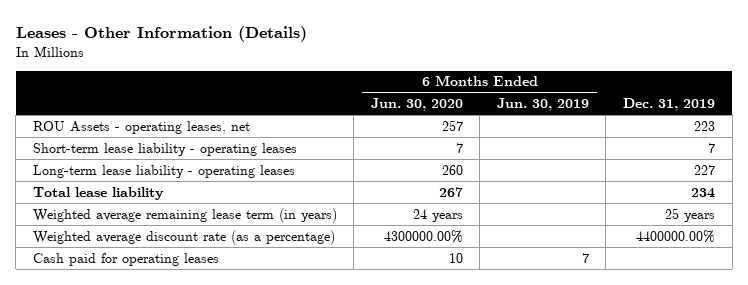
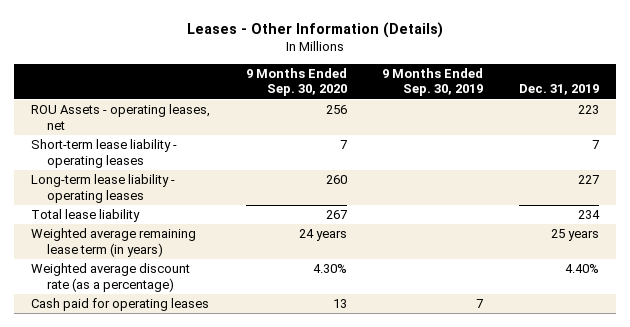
- | 6 Months Ended Jun. 30, 2020 | 6 Months Ended Jun. 30, 2019 | Dec. 31, 2019
+ | 9 Months Ended Sep. 30, 2020 | 9 Months Ended Sep. 30, 2019 | Dec. 31, 2019
- Weighted average discount rate (as a percentage) | 4300000.00% | | 4400000.00%
+ Weighted average discount rate (as a percentage) | 4.30% | | 4.40%

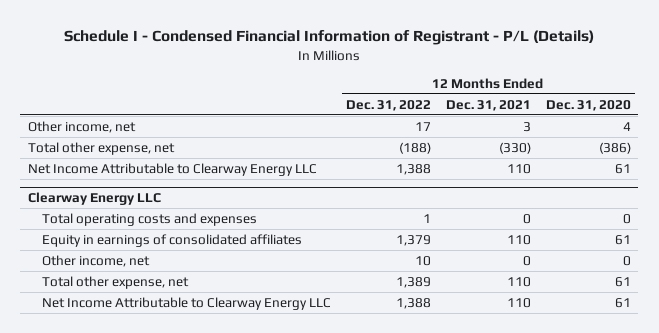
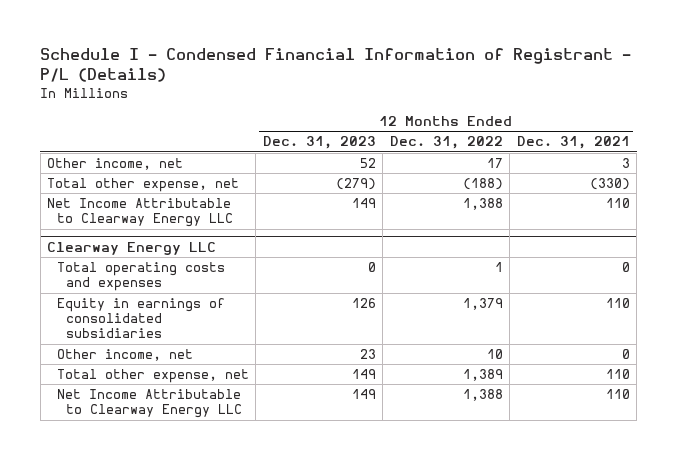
- | 12 Months Ended Dec. 31, 2022 | 12 Months Ended Dec. 31, 2021 | 12 Months Ended Dec. 31, 2020
+ | 12 Months Ended Dec. 31, 2023 | 12 Months Ended Dec. 31, 2022 | 12 Months Ended Dec. 31, 2021
@ Clearway Energy LLC
- Equity in earnings of consolidated affiliates | 1,379 | 110 | 61
+ Equity in earnings of consolidated subsidiaries | 126 | 1,379 | 110

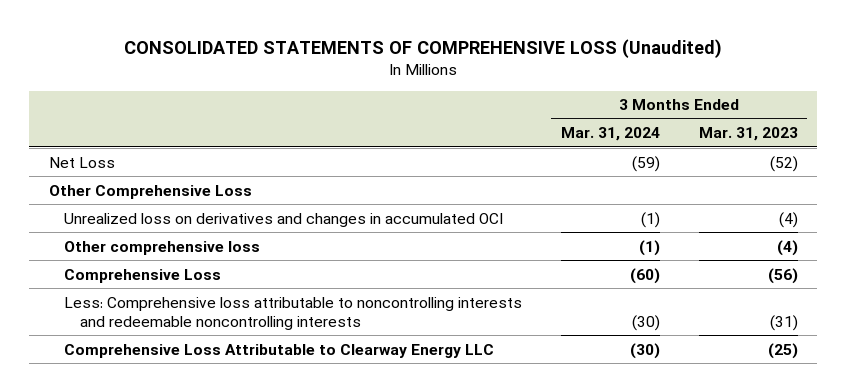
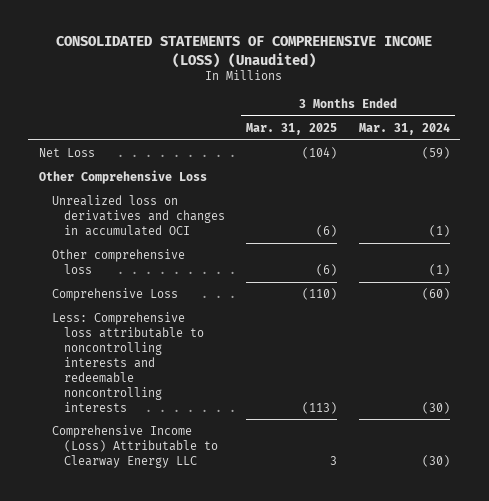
- CONSOLIDATED STATEMENTS OF COMPREHENSIVE LOSS (Unaudited)
+ CONSOLIDATED STATEMENTS OF COMPREHENSIVE INCOME (LOSS) (Unaudited)
- | 3 Months Ended Mar. 31, 2024 | 3 Months Ended Mar. 31, 2023
+ | 3 Months Ended Mar. 31, 2025 | 3 Months Ended Mar. 31, 2024
- Comprehensive Loss Attributable to Clearway Energy LLC | (30) | (25)
+ Comprehensive Income (Loss) Attributable to Clearway Energy LLC | 3 | (30)

